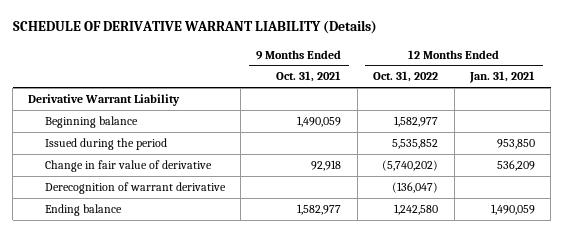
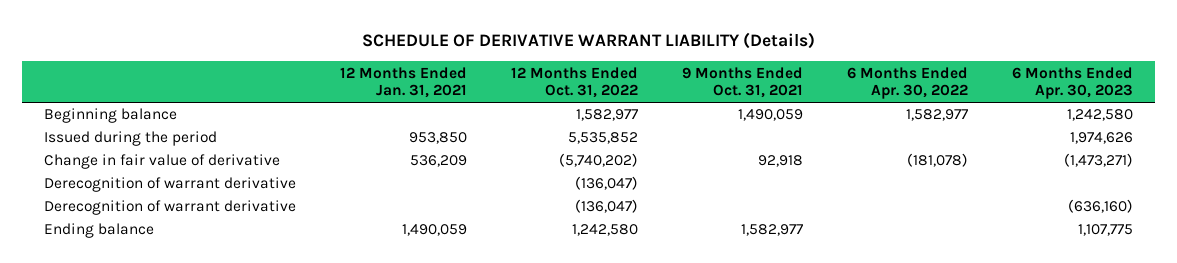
- | 9 Months Ended Oct. 31, 2021 | 12 Months Ended Oct. 31, 2022 | 12 Months Ended Jan. 31, 2021
+ | 12 Months Ended Jan. 31, 2021 | 12 Months Ended Oct. 31, 2022 | 9 Months Ended Oct. 31, 2021 | 6 Months Ended Apr. 30, 2022 | 6 Months Ended Apr. 30, 2023
- Derivative Warrant Liability
+ Derecognition of warrant derivative | | (136,047) | | | (636,160)

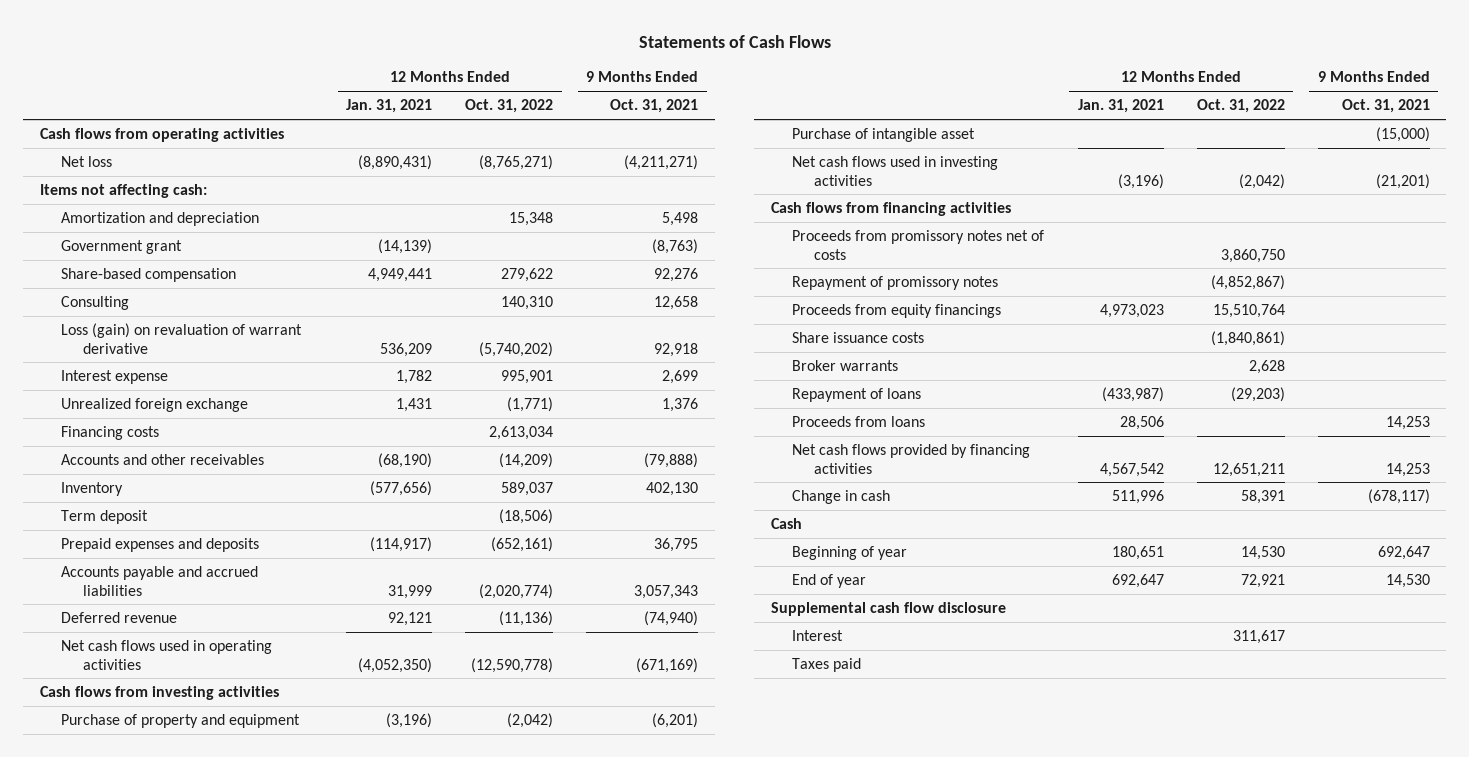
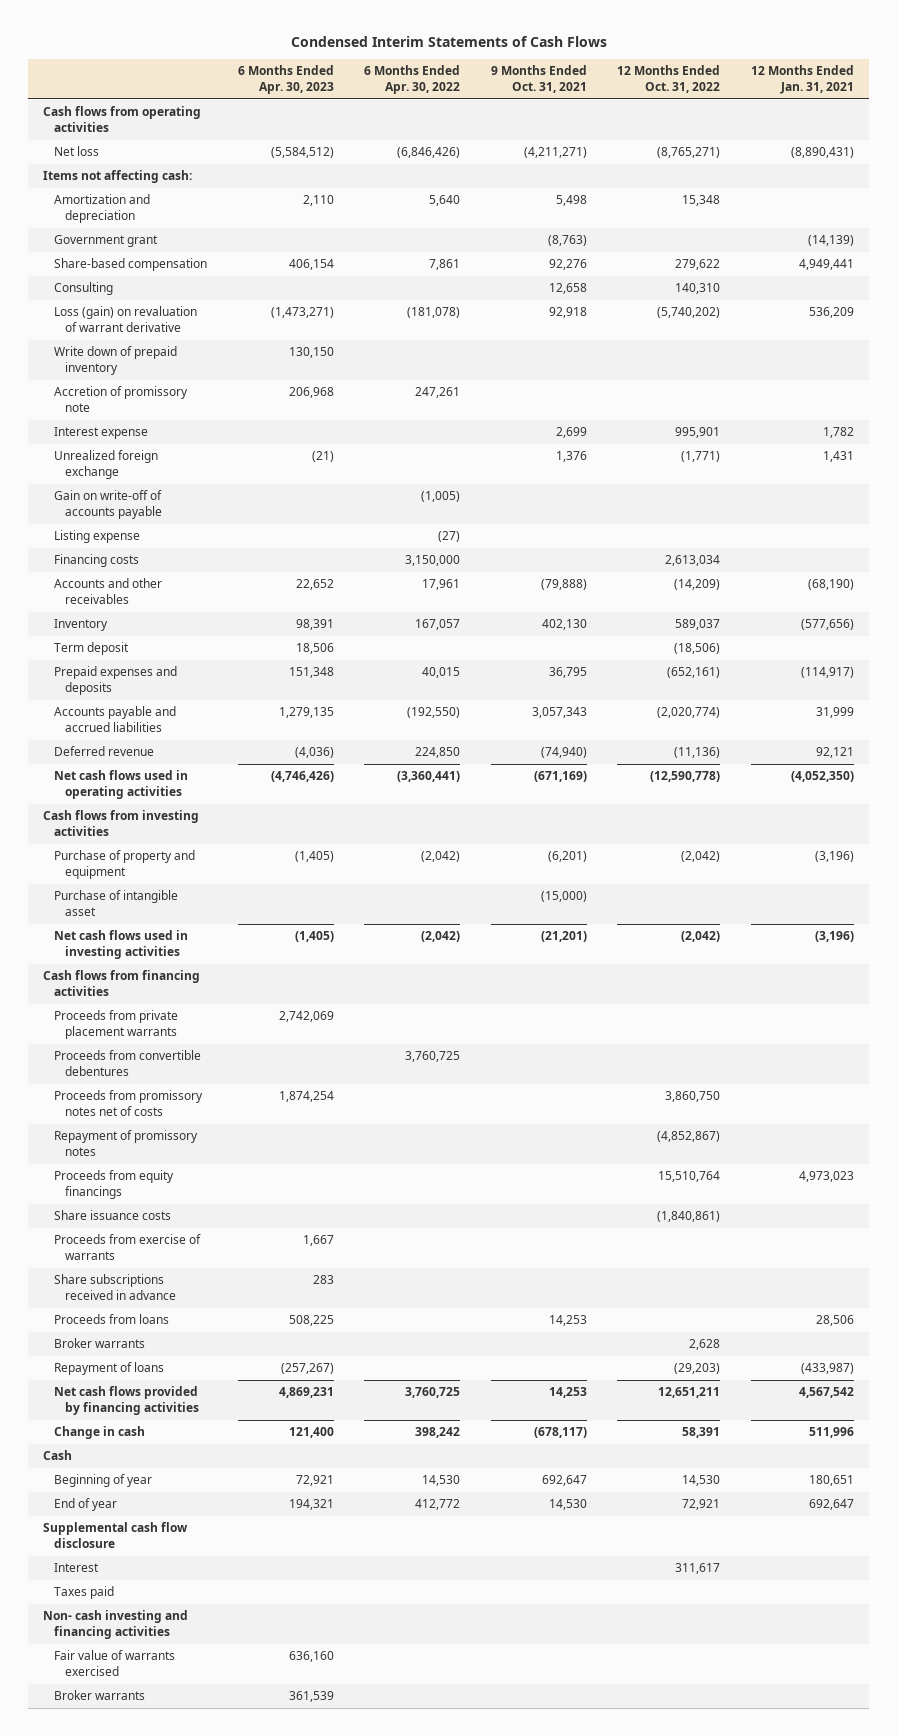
- Statements of Cash Flows
+ Condensed Interim Statements of Cash Flows
- | 12 Months Ended Jan. 31, 2021 | 12 Months Ended Oct. 31, 2022 | 9 Months Ended Oct. 31, 2021
+ | 6 Months Ended Apr. 30, 2023 | 6 Months Ended Apr. 30, 2022 | 9 Months Ended Oct. 31, 2021 | 12 Months Ended Oct. 31, 2022 | 12 Months Ended Jan. 31, 2021
+ Write down of prepaid inventory | 130,150 | | | |
+ Accretion of promissory note | 206,968 | 247,261 | | |
+ Gain on write-off of accounts payable | | (1,005) | | |
+ Listing expense | | (27) | | |
+ Proceeds from private placement warrants | 2,742,069 | | | |
+ Proceeds from convertible debentures | | 3,760,725 | | |
+ Proceeds from exercise of warrants | 1,667 | | | |
+ Share subscriptions received in advance | 283 | | | |
moved up: Proceeds from loans | 508,225 | | 14,253 | | 28,506
+ Non- cash investing and financing activities
+ Fair value of warrants exercised | 636,160 | | | |
+ Broker warrants | 361,539 | | | |

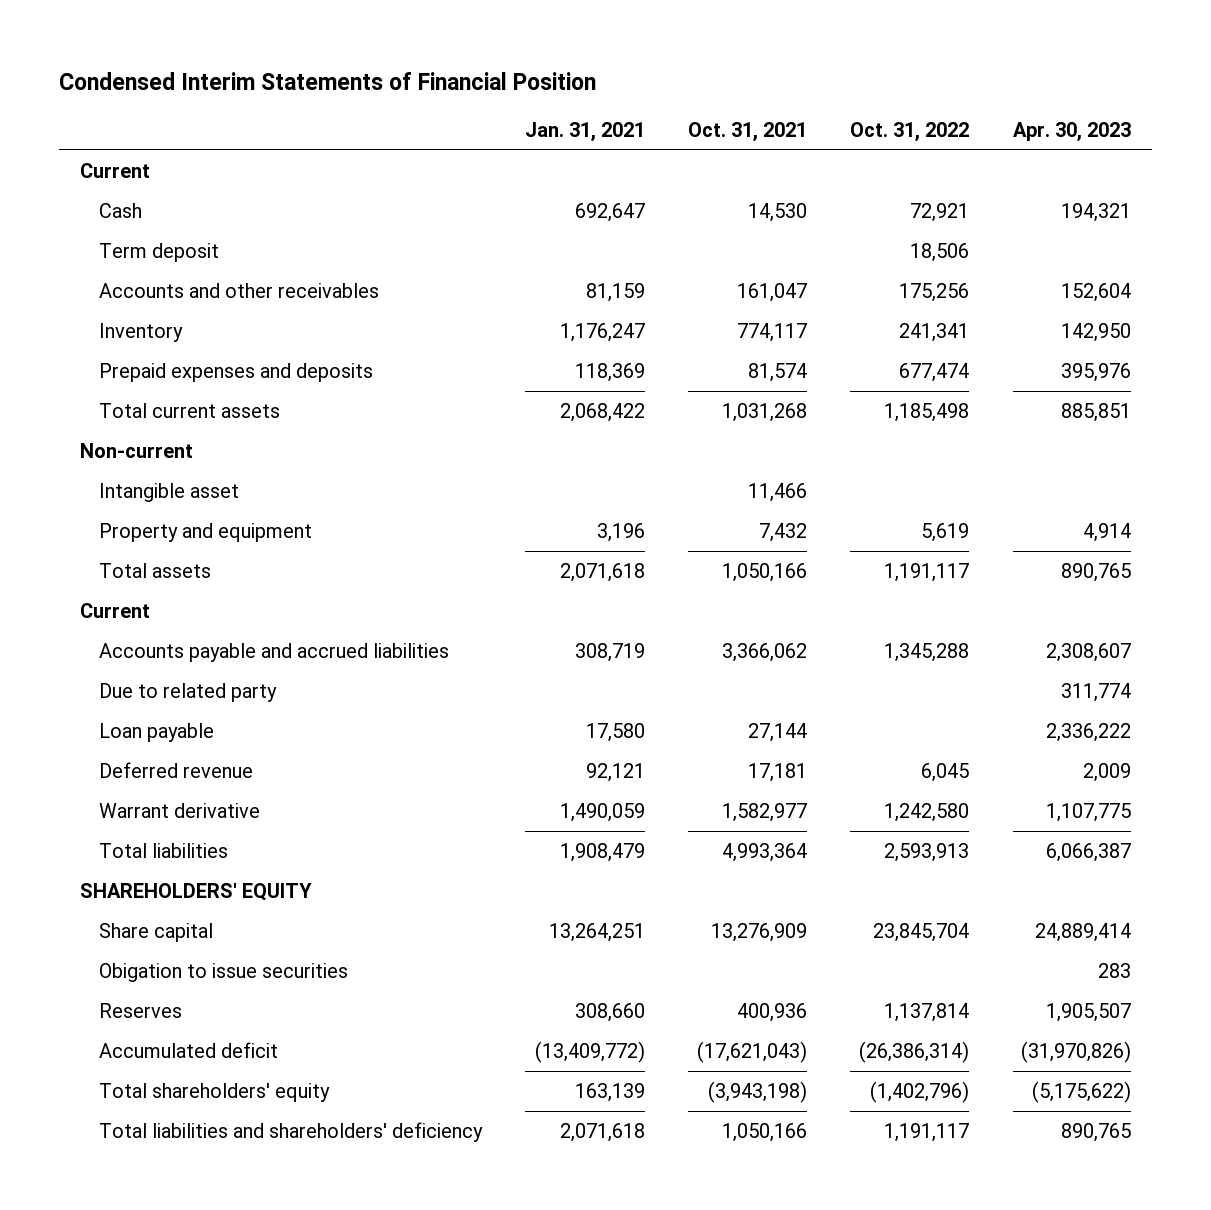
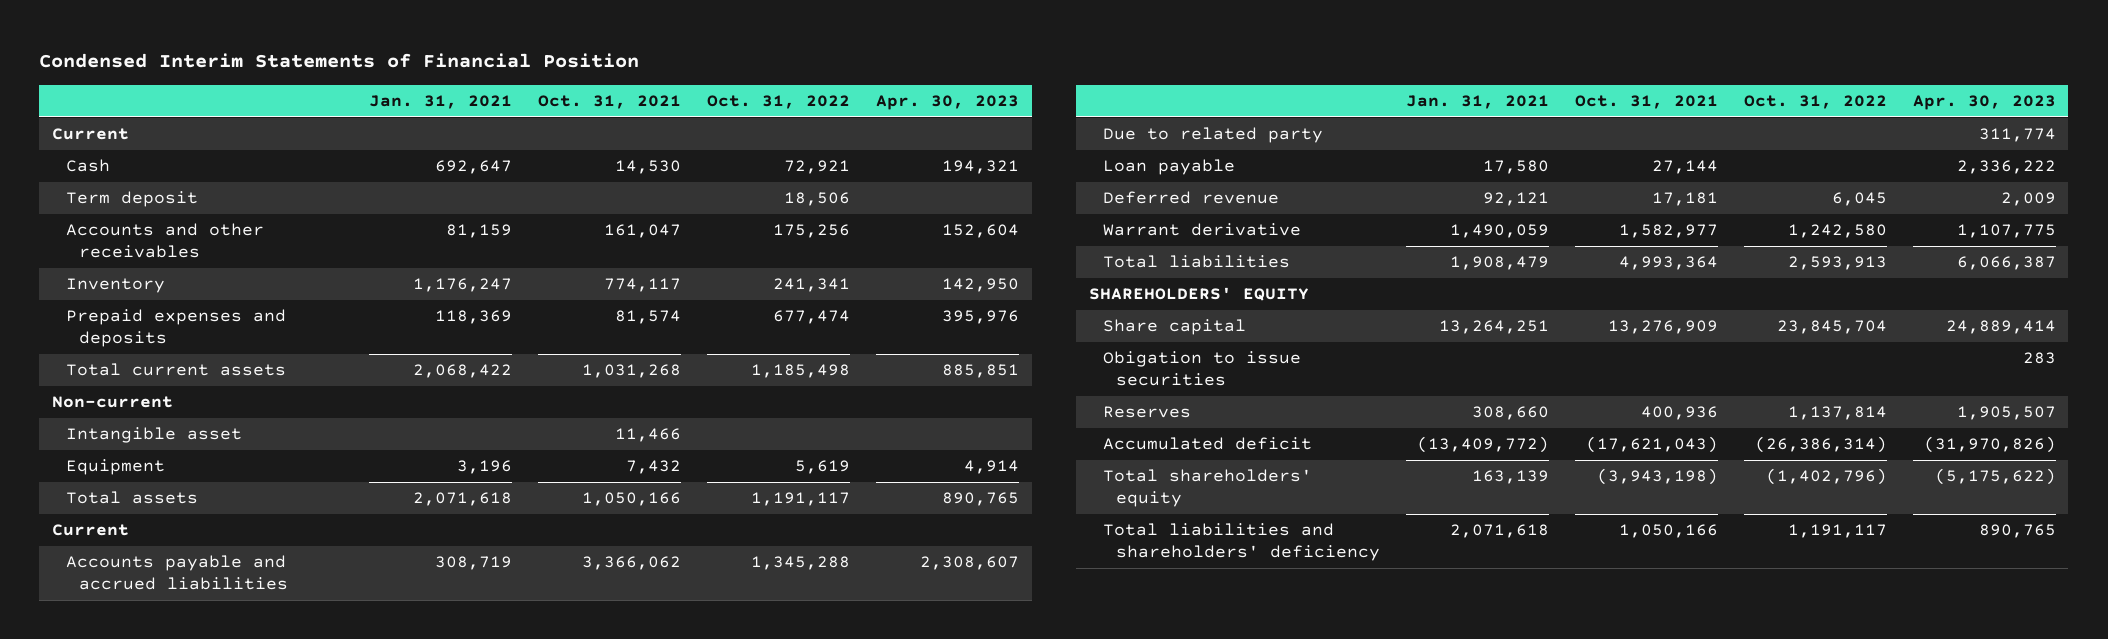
- Property and equipment | 3,196 | 7,432 | 5,619 | 4,914
+ Equipment | 3,196 | 7,432 | 5,619 | 4,914

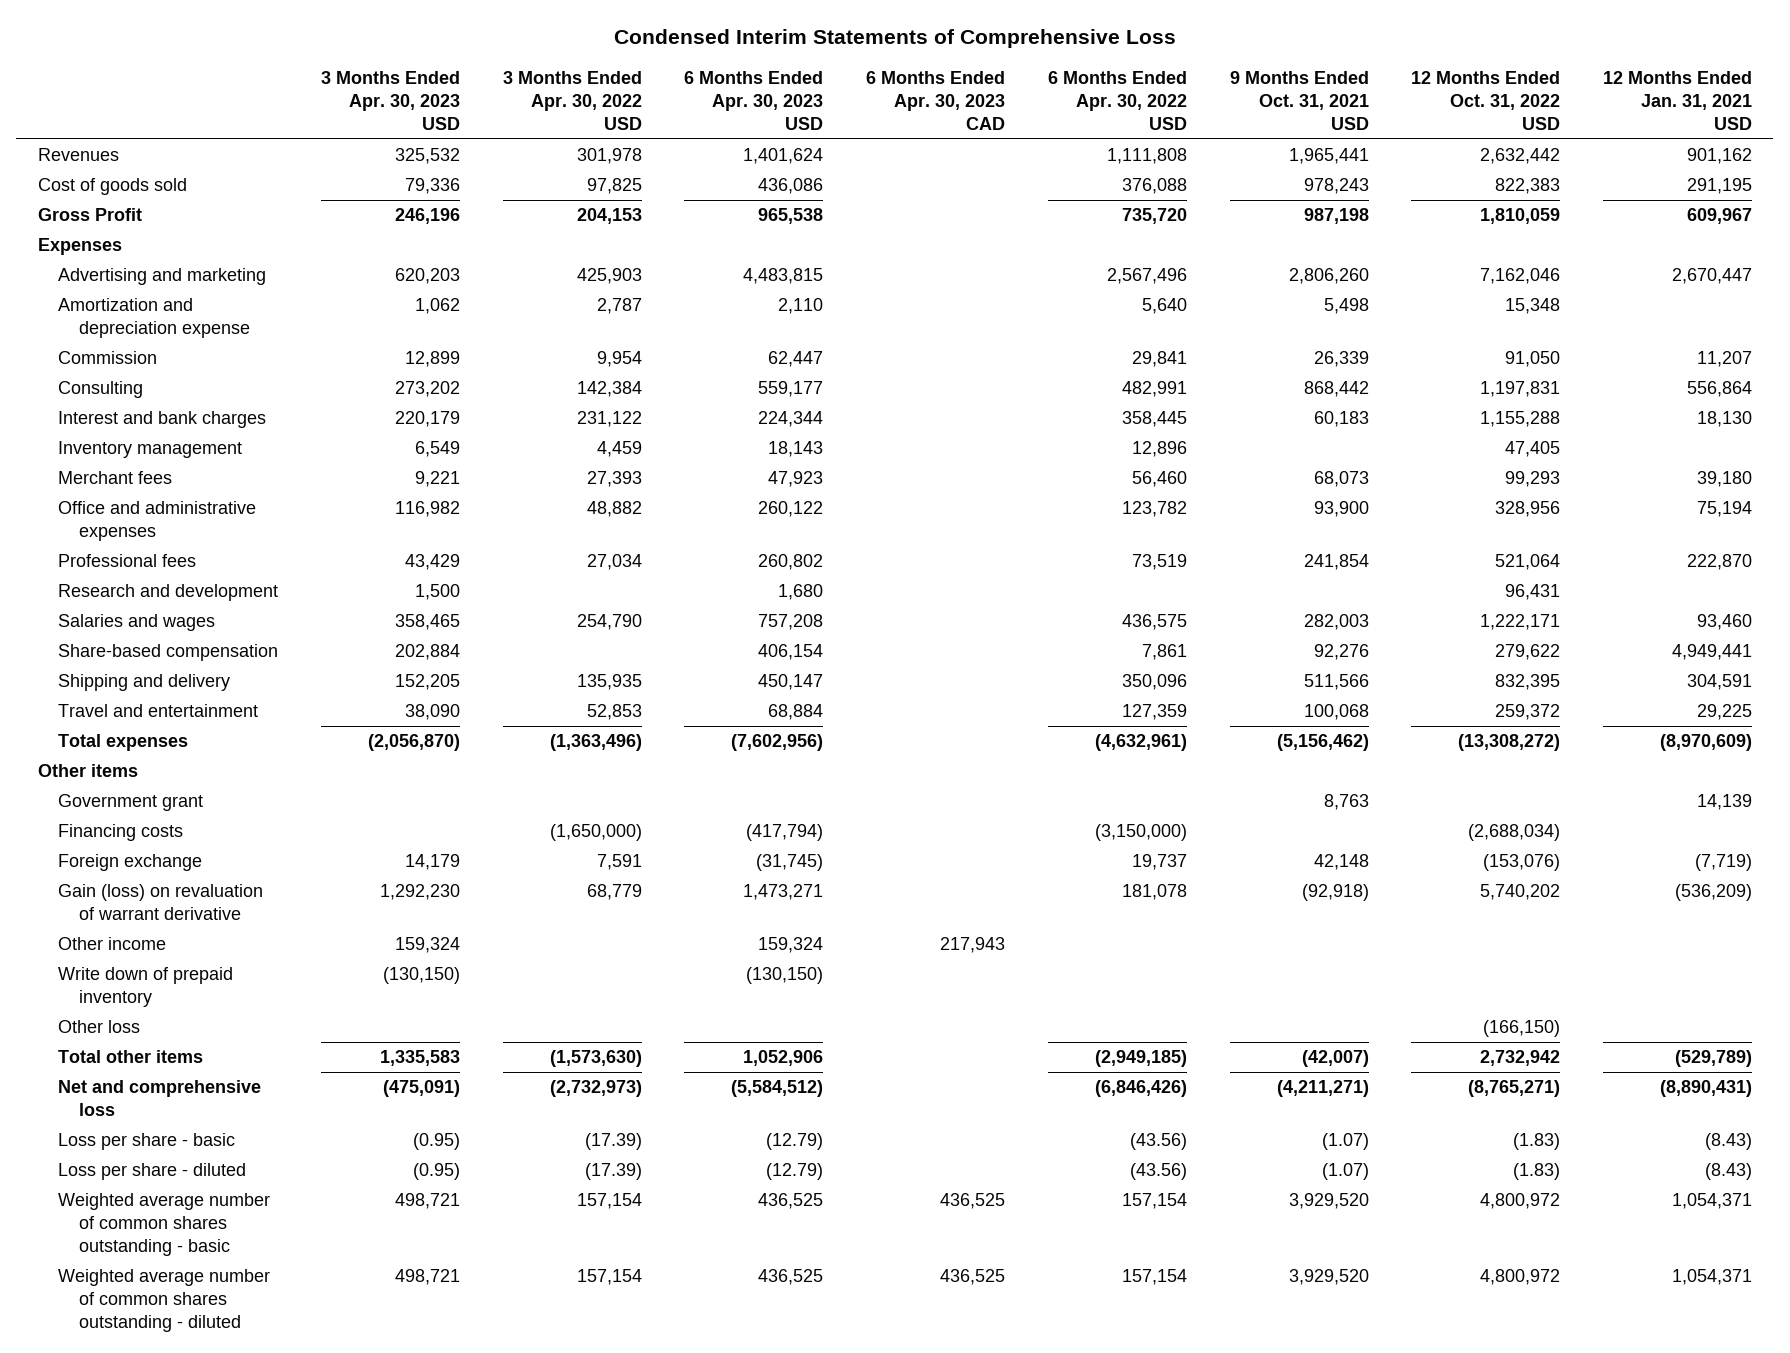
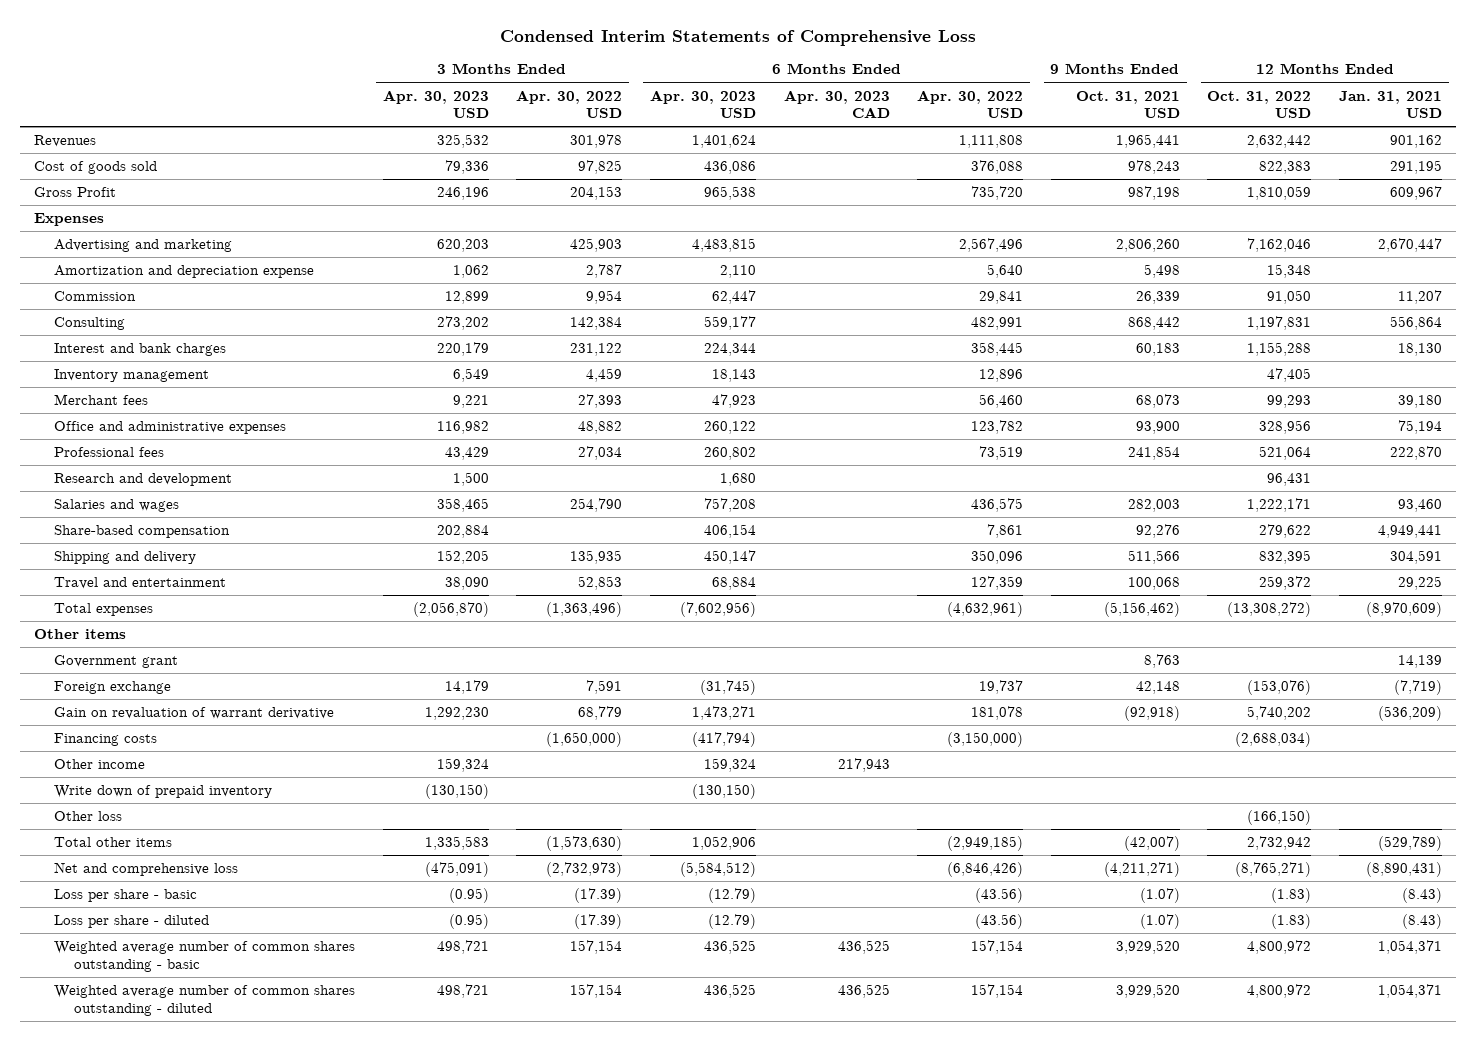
- Gain (loss) on revaluation of warrant derivative | 1,292,230 | 68,779 | 1,473,271 | | 181,078 | (92,918) | 5,740,202 | (536,209)
+ Gain on revaluation of warrant derivative | 1,292,230 | 68,779 | 1,473,271 | | 181,078 | (92,918) | 5,740,202 | (536,209)
moved down: Financing costs | | (1,650,000) | (417,794) | | (3,150,000) | | (2,688,034) |

